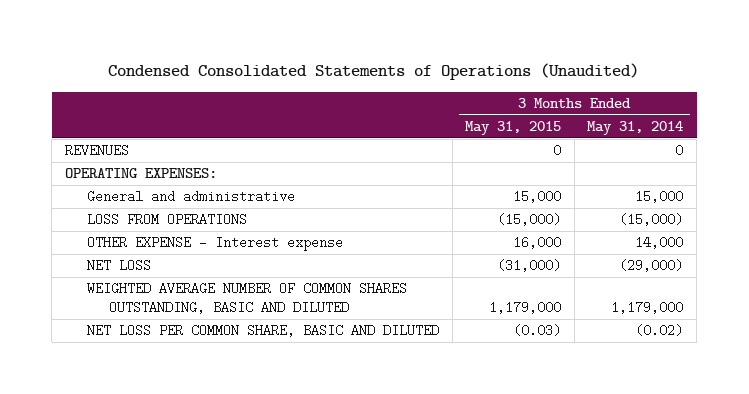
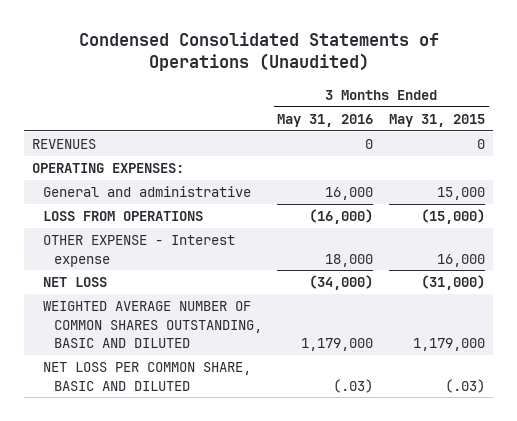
- | 3 Months Ended May 31, 2015 | 3 Months Ended May 31, 2014
+ | 3 Months Ended May 31, 2016 | 3 Months Ended May 31, 2015
- NET LOSS PER COMMON SHARE, BASIC AND DILUTED | (0.03) | (0.02)
+ NET LOSS PER COMMON SHARE, BASIC AND DILUTED | (.03) | (.03)

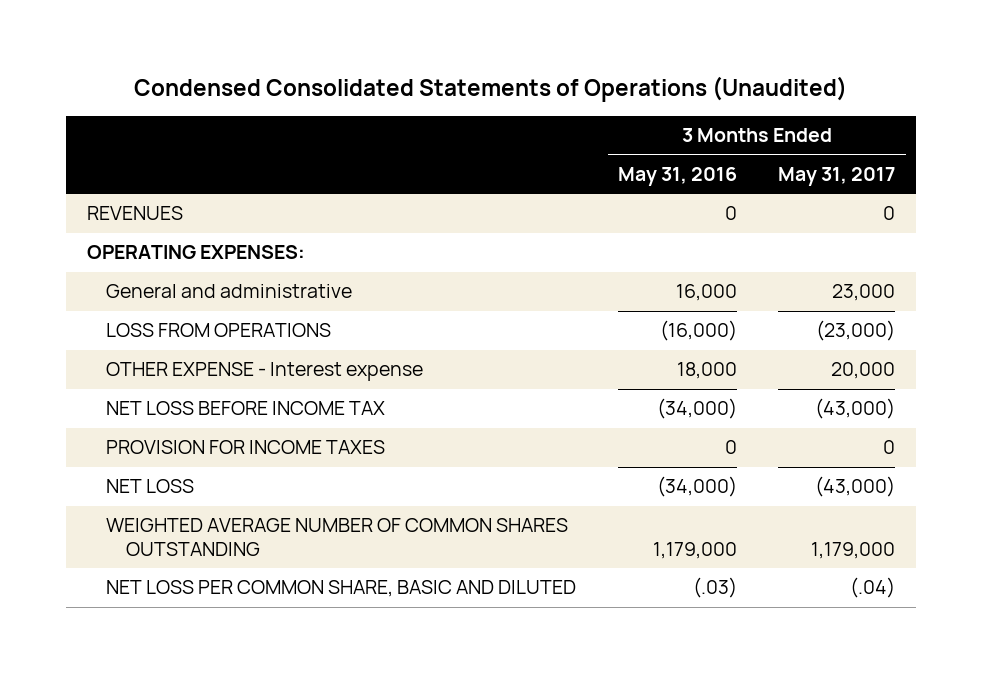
- | 3 Months Ended May 31, 2016 | 3 Months Ended May 31, 2015
+ | 3 Months Ended May 31, 2016 | 3 Months Ended May 31, 2017
+ NET LOSS BEFORE INCOME TAX | (34,000) | (43,000)
+ PROVISION FOR INCOME TAXES | 0 | 0
- WEIGHTED AVERAGE NUMBER OF COMMON SHARES OUTSTANDING, BASIC AND DILUTED | 1,179,000 | 1,179,000
+ WEIGHTED AVERAGE NUMBER OF COMMON SHARES OUTSTANDING | 1,179,000 | 1,179,000

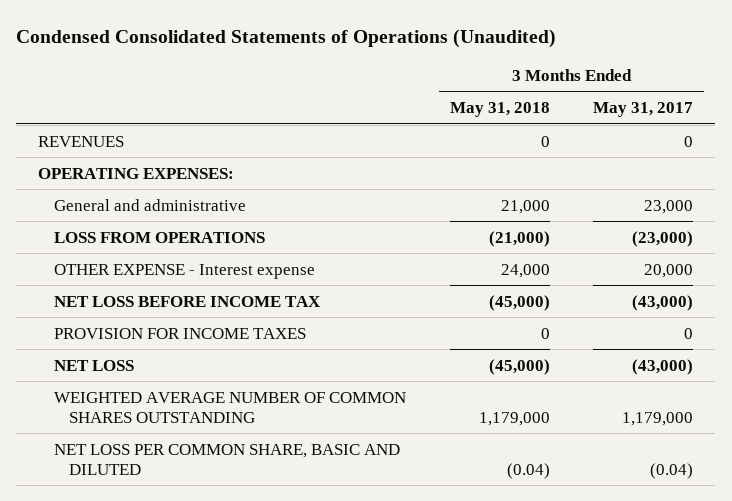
- | 3 Months Ended May 31, 2016 | 3 Months Ended May 31, 2017
+ | 3 Months Ended May 31, 2018 | 3 Months Ended May 31, 2017
- NET LOSS PER COMMON SHARE, BASIC AND DILUTED | (.03) | (.04)
+ NET LOSS PER COMMON SHARE, BASIC AND DILUTED | (0.04) | (0.04)

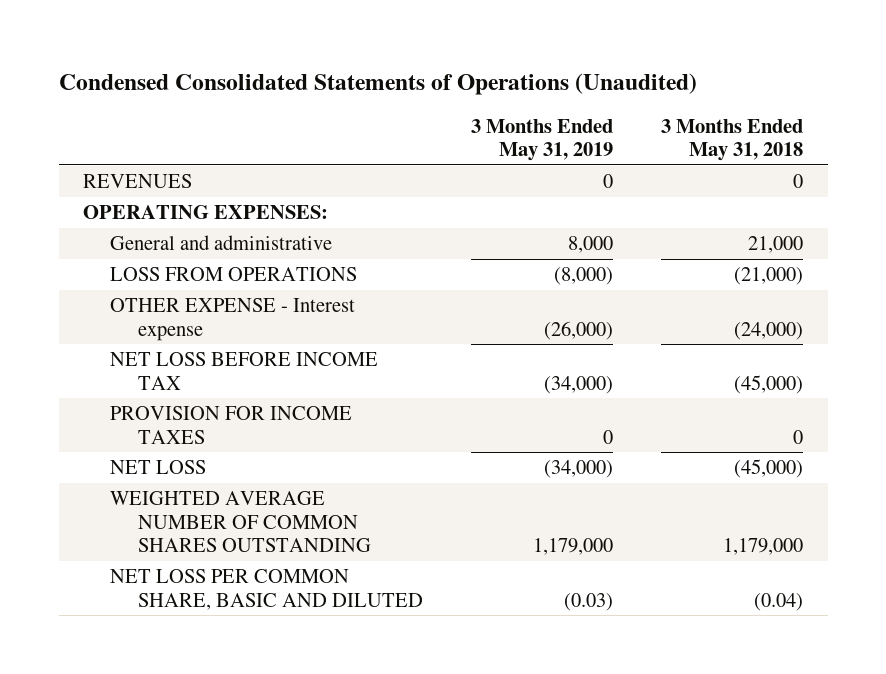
- | 3 Months Ended May 31, 2018 | 3 Months Ended May 31, 2017
+ | 3 Months Ended May 31, 2019 | 3 Months Ended May 31, 2018
- OTHER EXPENSE - Interest expense | 24,000 | 20,000
+ OTHER EXPENSE - Interest expense | (26,000) | (24,000)

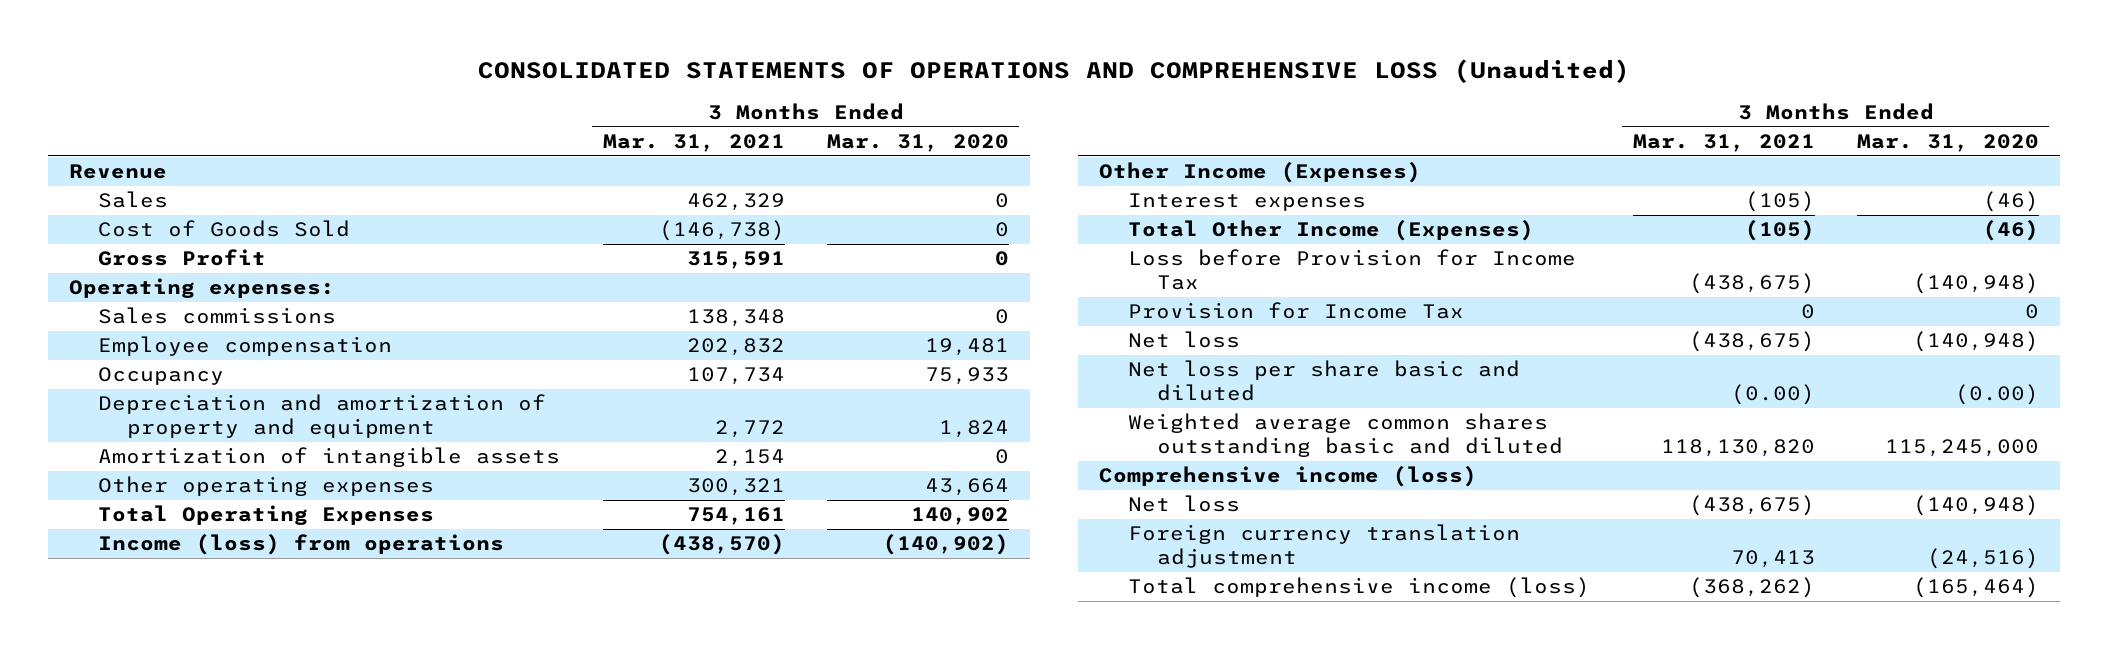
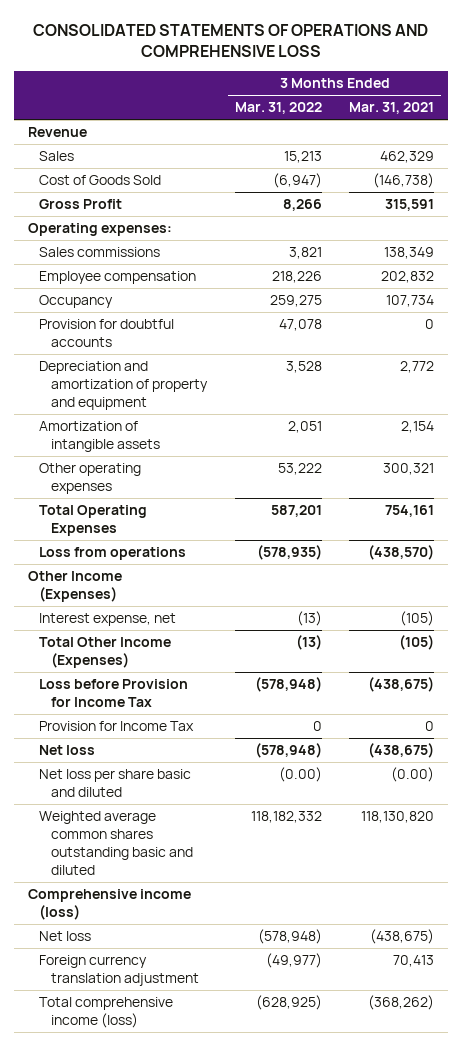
- CONSOLIDATED STATEMENTS OF OPERATIONS AND COMPREHENSIVE LOSS (Unaudited)
+ CONSOLIDATED STATEMENTS OF OPERATIONS AND COMPREHENSIVE LOSS
- | 3 Months Ended Mar. 31, 2021 | 3 Months Ended Mar. 31, 2020
+ | 3 Months Ended Mar. 31, 2022 | 3 Months Ended Mar. 31, 2021
- Sales commissions | 138,348 | 0
+ Sales commissions | 3,821 | 138,349
+ Provision for doubtful accounts | 47,078 | 0
- Income (loss) from operations | (438,570) | (140,902)
+ Loss from operations | (578,935) | (438,570)
- Interest expenses | (105) | (46)
+ Interest expense, net | (13) | (105)

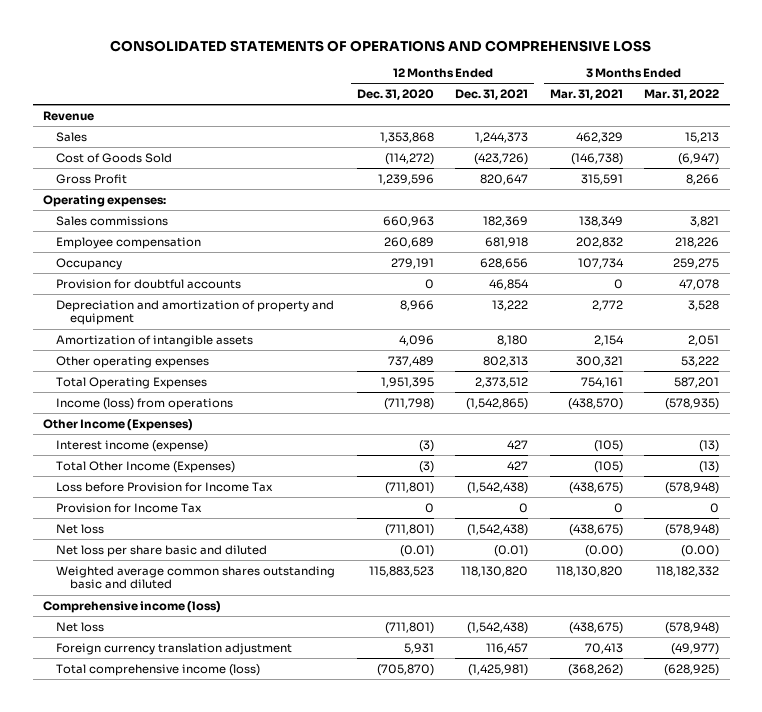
- | 3 Months Ended Mar. 31, 2022 | 3 Months Ended Mar. 31, 2021
+ | 12 Months Ended Dec. 31, 2020 | 12 Months Ended Dec. 31, 2021 | 3 Months Ended Mar. 31, 2021 | 3 Months Ended Mar. 31, 2022
- Loss from operations | (578,935) | (438,570)
+ Income (loss) from operations | (711,798) | (1,542,865) | (438,570) | (578,935)
- Interest expense, net | (13) | (105)
+ Interest income (expense) | (3) | 427 | (105) | (13)

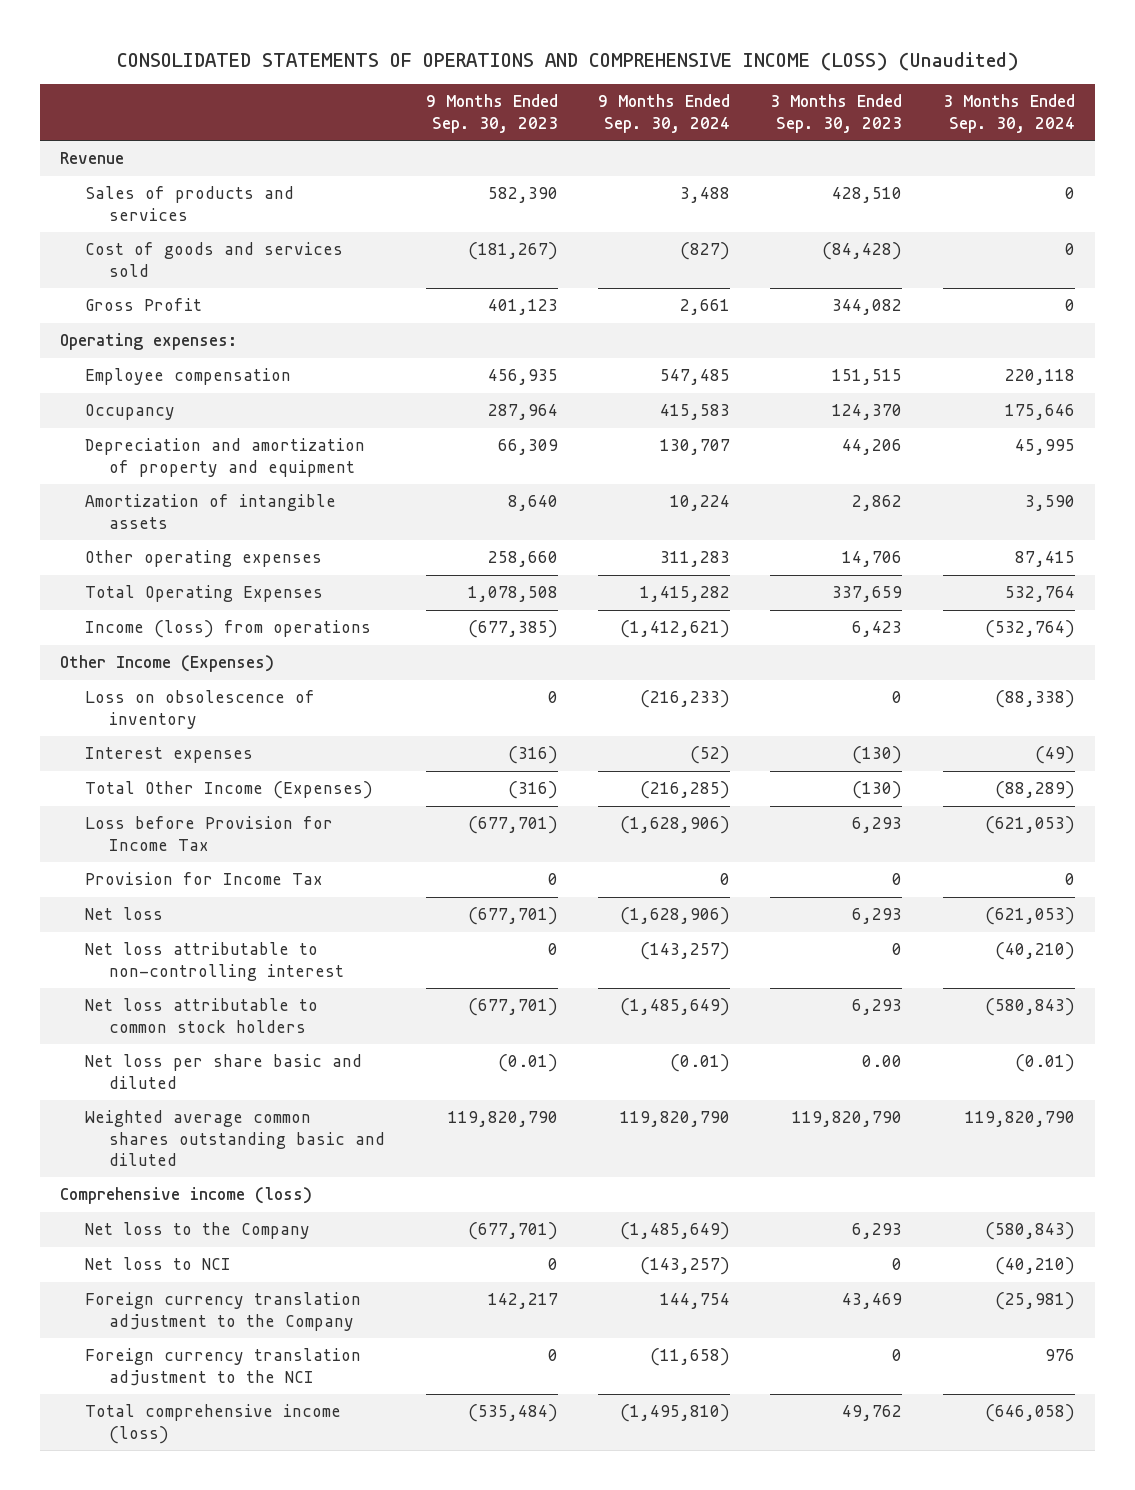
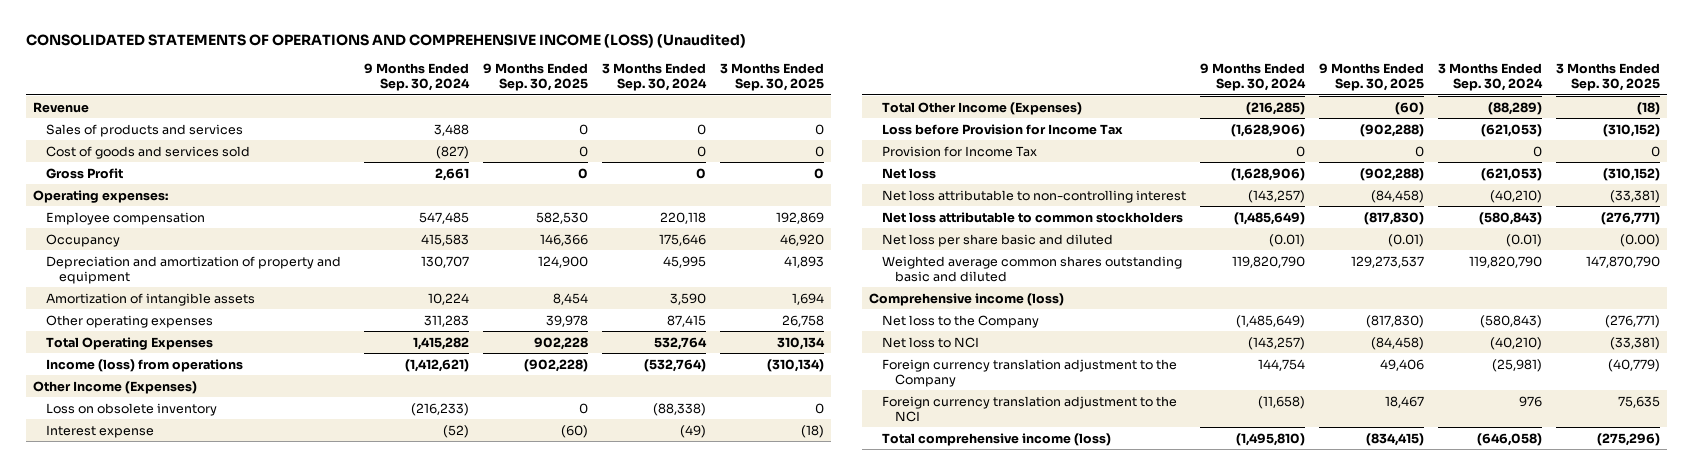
- | 9 Months Ended Sep. 30, 2023 | 9 Months Ended Sep. 30, 2024 | 3 Months Ended Sep. 30, 2023 | 3 Months Ended Sep. 30, 2024
+ | 9 Months Ended Sep. 30, 2024 | 9 Months Ended Sep. 30, 2025 | 3 Months Ended Sep. 30, 2024 | 3 Months Ended Sep. 30, 2025
- Loss on obsolescence of inventory | 0 | (216,233) | 0 | (88,338)
- Interest expenses | (316) | (52) | (130) | (49)
+ Loss on obsolete inventory | (216,233) | 0 | (88,338) | 0
+ Interest expense | (52) | (60) | (49) | (18)
- Net loss attributable to common stock holders | (677,701) | (1,485,649) | 6,293 | (580,843)
+ Net loss attributable to common stockholders | (1,485,649) | (817,830) | (580,843) | (276,771)

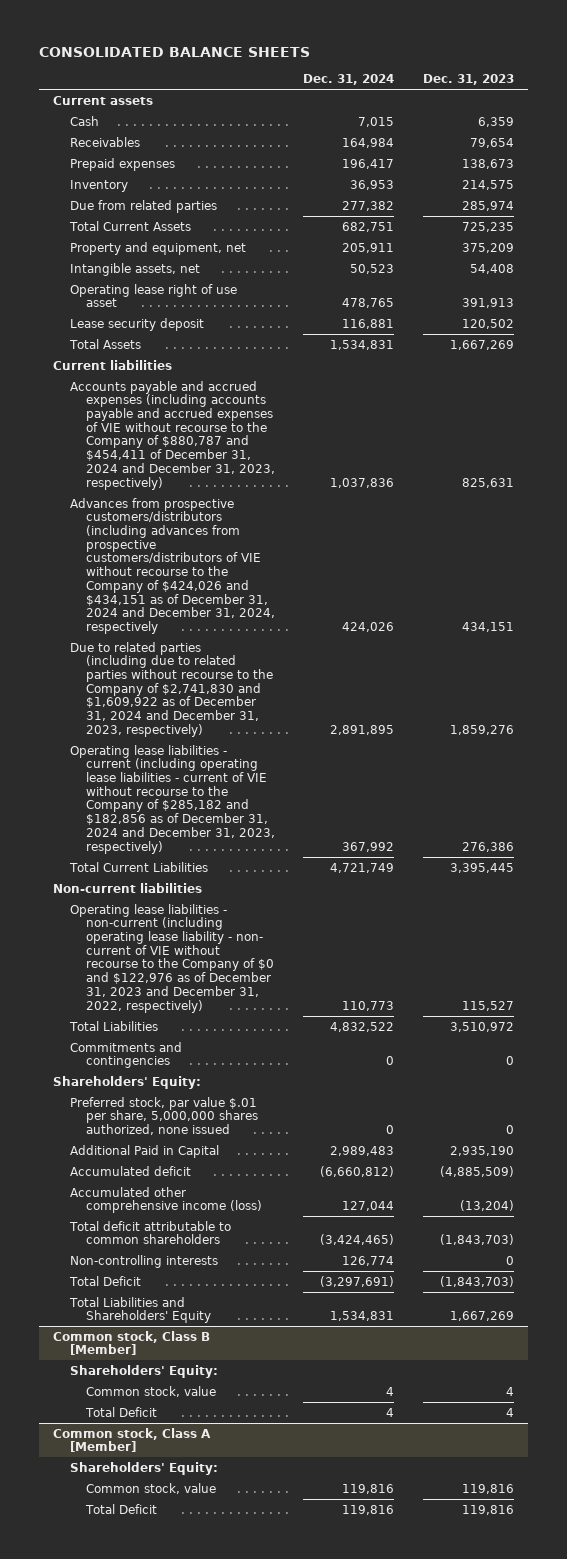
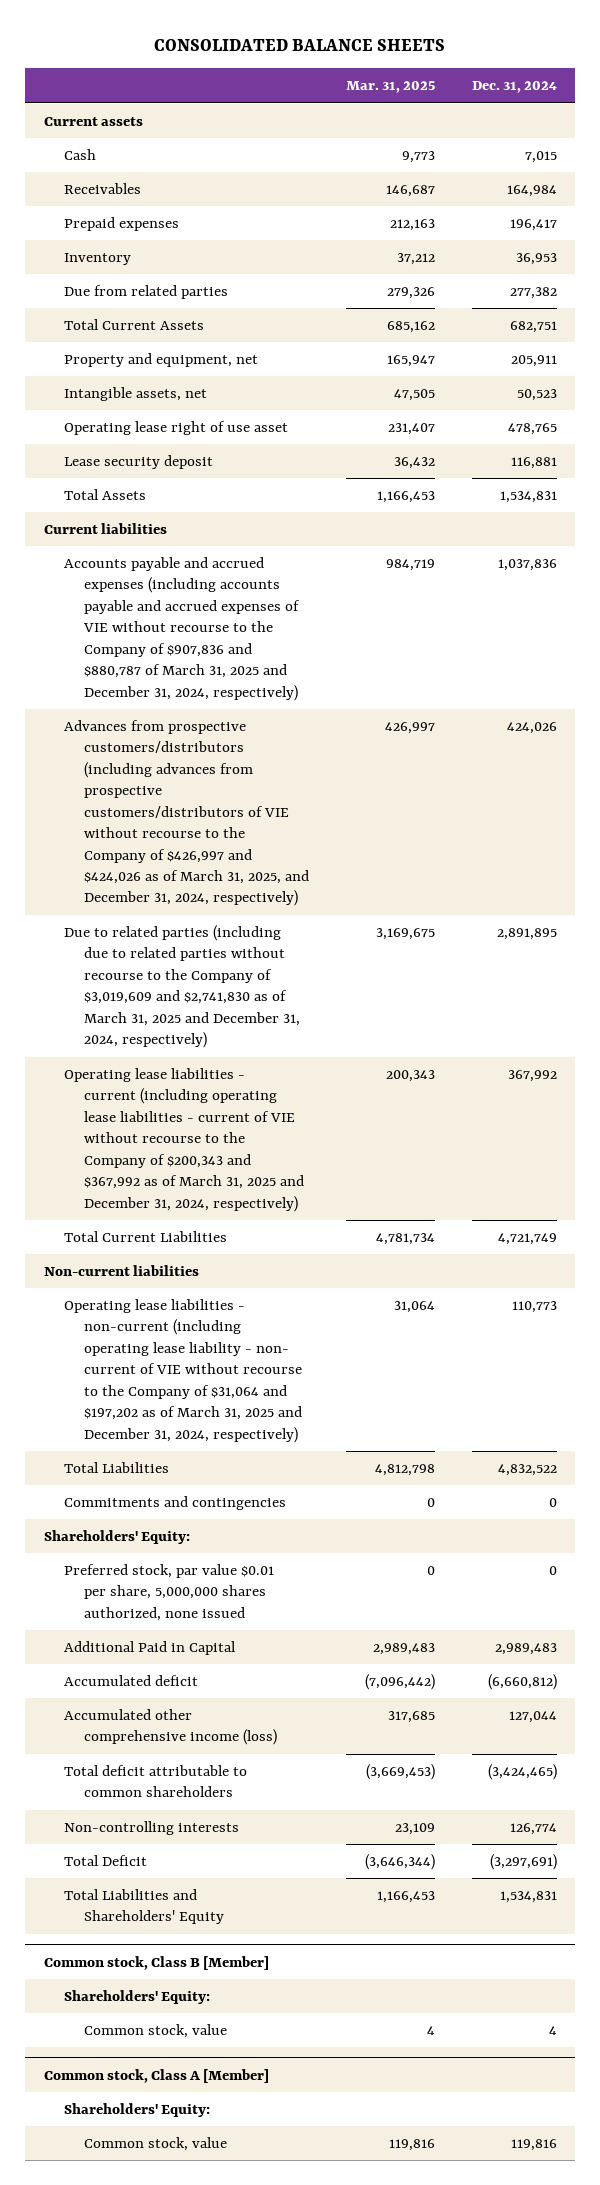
- | Dec. 31, 2024 | Dec. 31, 2023
+ | Mar. 31, 2025 | Dec. 31, 2024
- Accounts payable and accrued expenses (including accounts payable and accrued expenses of VIE without recourse to the Company of $880,787 and $454,411 of December 31, 2024 and December 31, 2023, respectively) | 1,037,836 | 825,631
- Advances from prospective customers/distributors (including advances from prospective customers/distributors of VIE without recourse to the Company of $424,026 and $434,151 as of December 31, 2024 and December 31, 2024, respectively | 424,026 | 434,151
- Due to related parties (including due to related parties without recourse to the Company of $2,741,830 and $1,609,922 as of December 31, 2024 and December 31, 2023, respectively) | 2,891,895 | 1,859,276
- Operating lease liabilities - current (including operating lease liabilities - current of VIE without recourse to the Company of $285,182 and $182,856 as of December 31, 2024 and December 31, 2023, respectively) | 367,992 | 276,386
+ Accounts payable and accrued expenses (including accounts payable and accrued expenses of VIE without recourse to the Company of $907,836 and $880,787 of March 31, 2025 and December 31, 2024, respectively) | 984,719 | 1,037,836
+ Advances from prospective customers/distributors (including advances from prospective customers/distributors of VIE without recourse to the Company of $426,997 and $424,026 as of March 31, 2025, and December 31, 2024, respectively) | 426,997 | 424,026
+ Due to related parties (including due to related parties without recourse to the Company of $3,019,609 and $2,741,830 as of March 31, 2025 and December 31, 2024, respectively) | 3,169,675 | 2,891,895
+ Operating lease liabilities - current (including operating lease liabilities - current of VIE without recourse to the Company of $200,343 and $367,992 as of March 31, 2025 and December 31, 2024, respectively) | 200,343 | 367,992
- Operating lease liabilities - non-current (including operating lease liability - non- current of VIE without recourse to the Company of $0 and $122,976 as of December 31, 2023 and December 31, 2022, respectively) | 110,773 | 115,527
+ Operating lease liabilities - non-current (including operating lease liability - non- current of VIE without recourse to the Company of $31,064 and $197,202 as of March 31, 2025 and December 31, 2024, respectively) | 31,064 | 110,773
- Preferred stock, par value $.01 per share, 5,000,000 shares authorized, none issued | 0 | 0
+ Preferred stock, par value $0.01 per share, 5,000,000 shares authorized, none issued | 0 | 0
@ Common stock, Class B [Member]
- Total Deficit | 4 | 4
@ Common stock, Class A [Member]
- Total Deficit | 119,816 | 119,816

